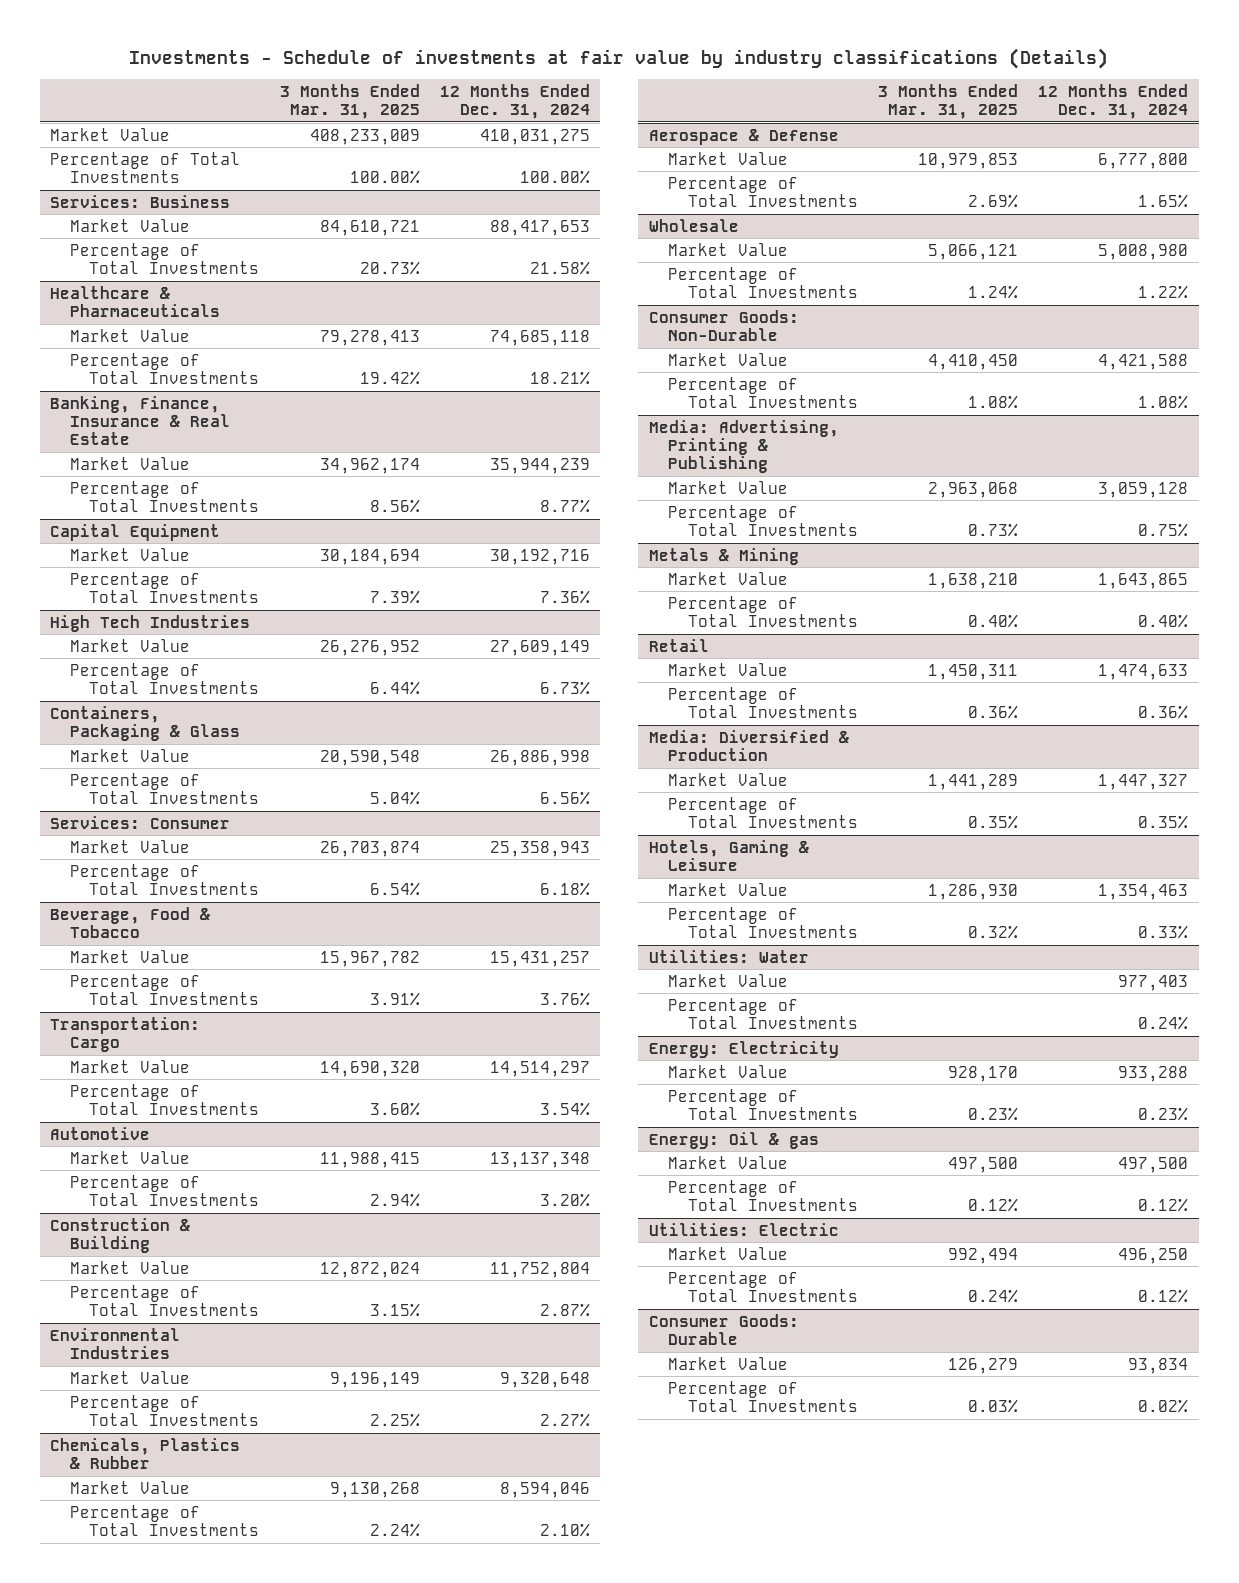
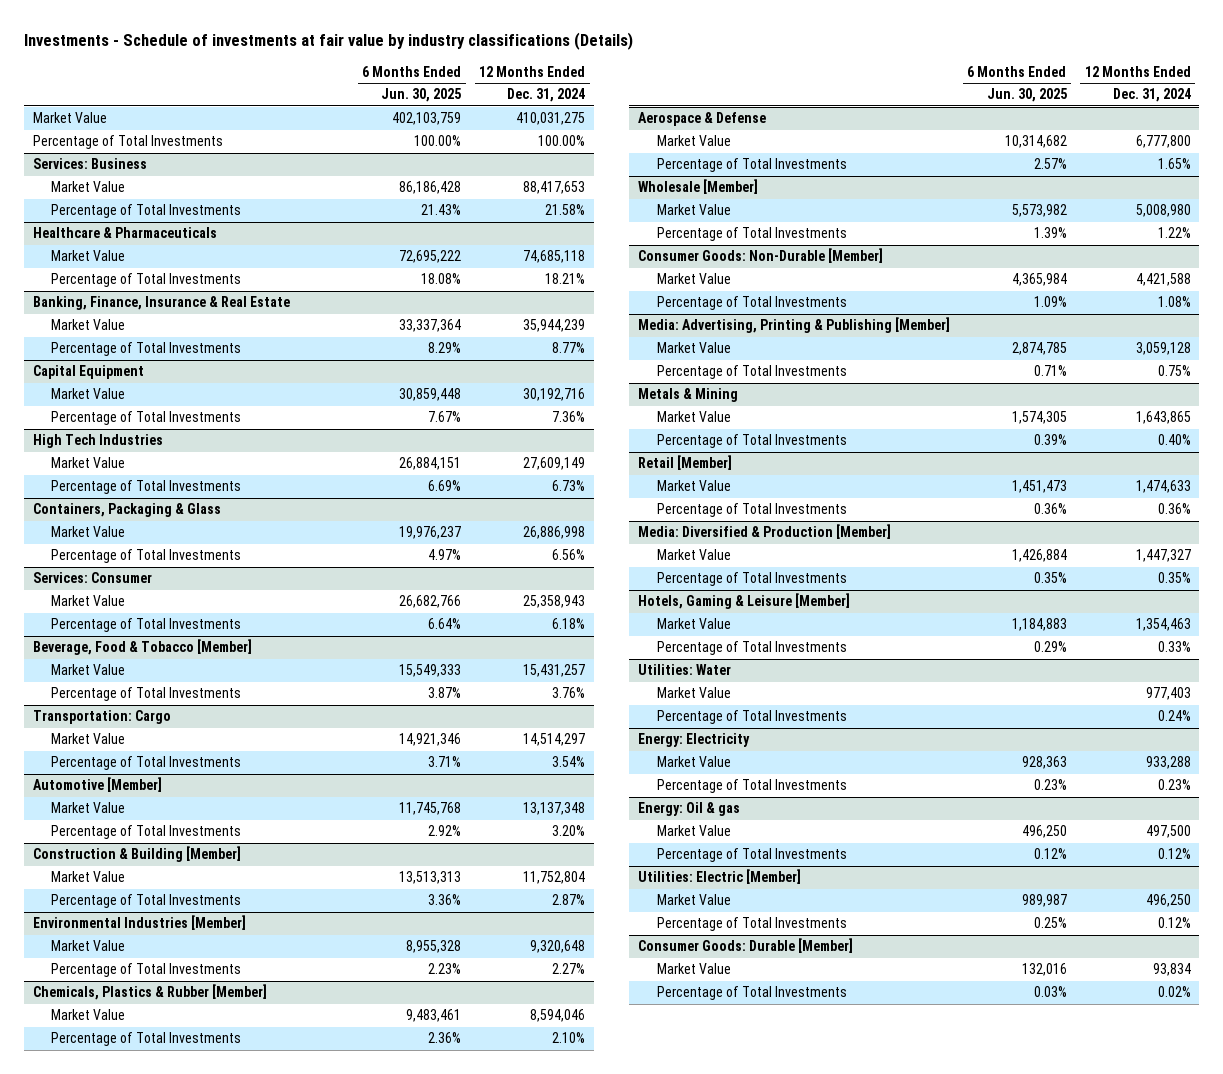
- | 3 Months Ended Mar. 31, 2025 | 12 Months Ended Dec. 31, 2024
+ | 6 Months Ended Jun. 30, 2025 | 12 Months Ended Dec. 31, 2024
- Beverage, Food & Tobacco
+ Beverage, Food & Tobacco [Member]
- Automotive
+ Automotive [Member]
- Construction & Building
+ Construction & Building [Member]
- Environmental Industries
+ Environmental Industries [Member]
- Chemicals, Plastics & Rubber
+ Chemicals, Plastics & Rubber [Member]
- Wholesale
+ Wholesale [Member]
- Consumer Goods: Non-Durable
+ Consumer Goods: Non-Durable [Member]
- Media: Advertising, Printing & Publishing
+ Media: Advertising, Printing & Publishing [Member]
- Retail
+ Retail [Member]
- Media: Diversified & Production
+ Media: Diversified & Production [Member]
- Hotels, Gaming & Leisure
+ Hotels, Gaming & Leisure [Member]
- Utilities: Electric
+ Utilities: Electric [Member]
- Consumer Goods: Durable
+ Consumer Goods: Durable [Member]

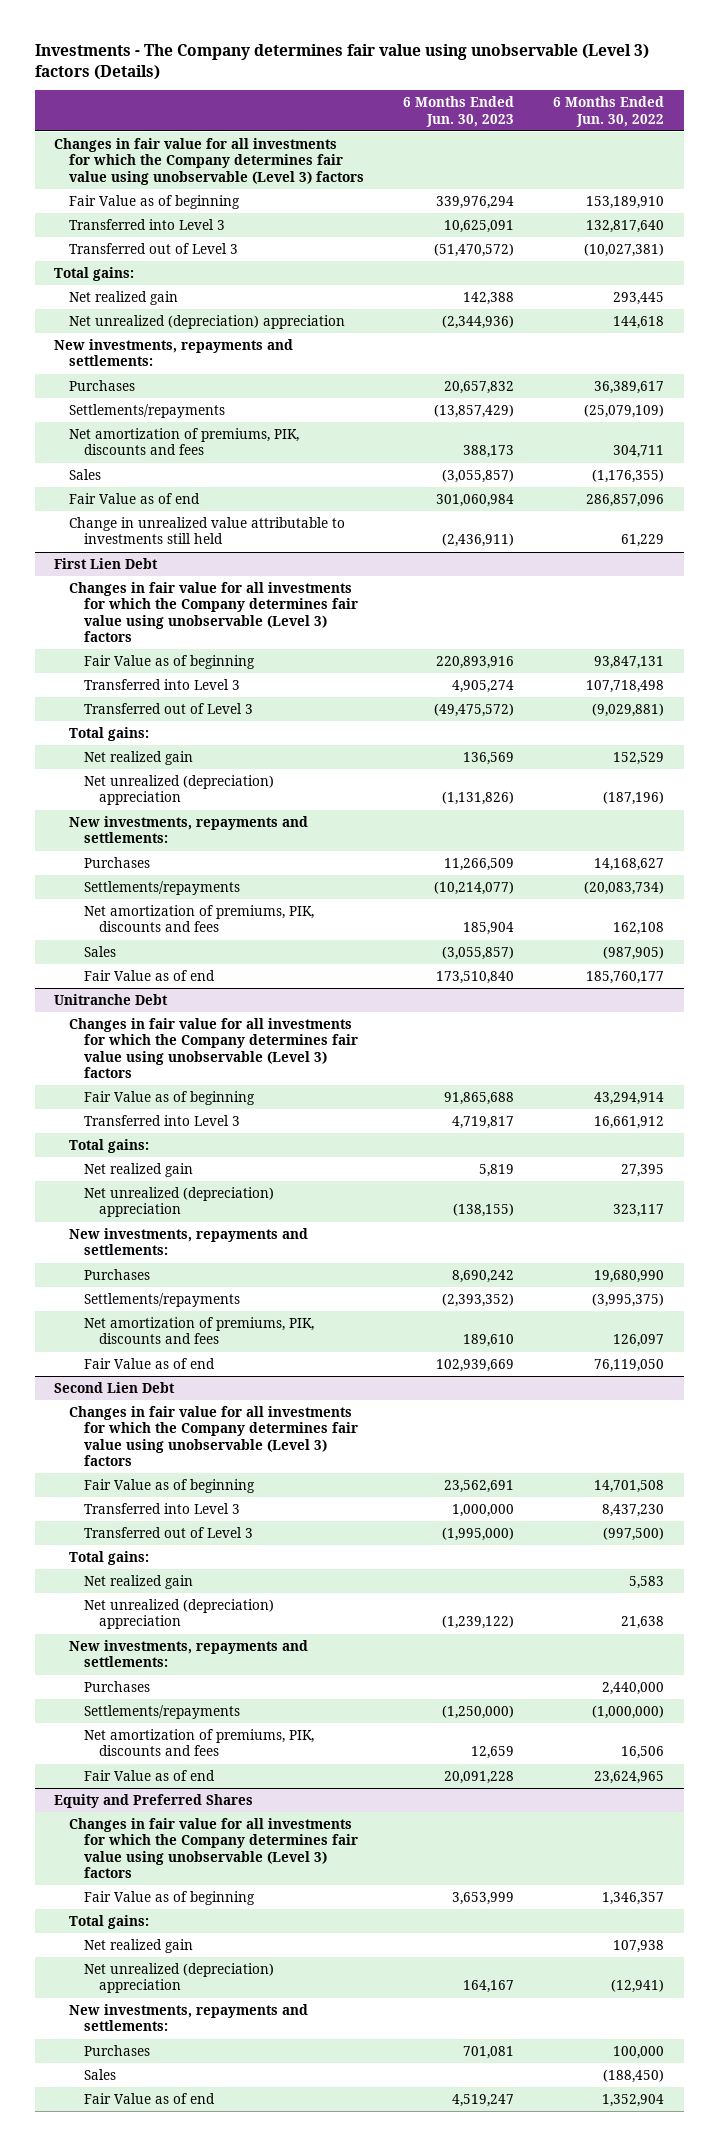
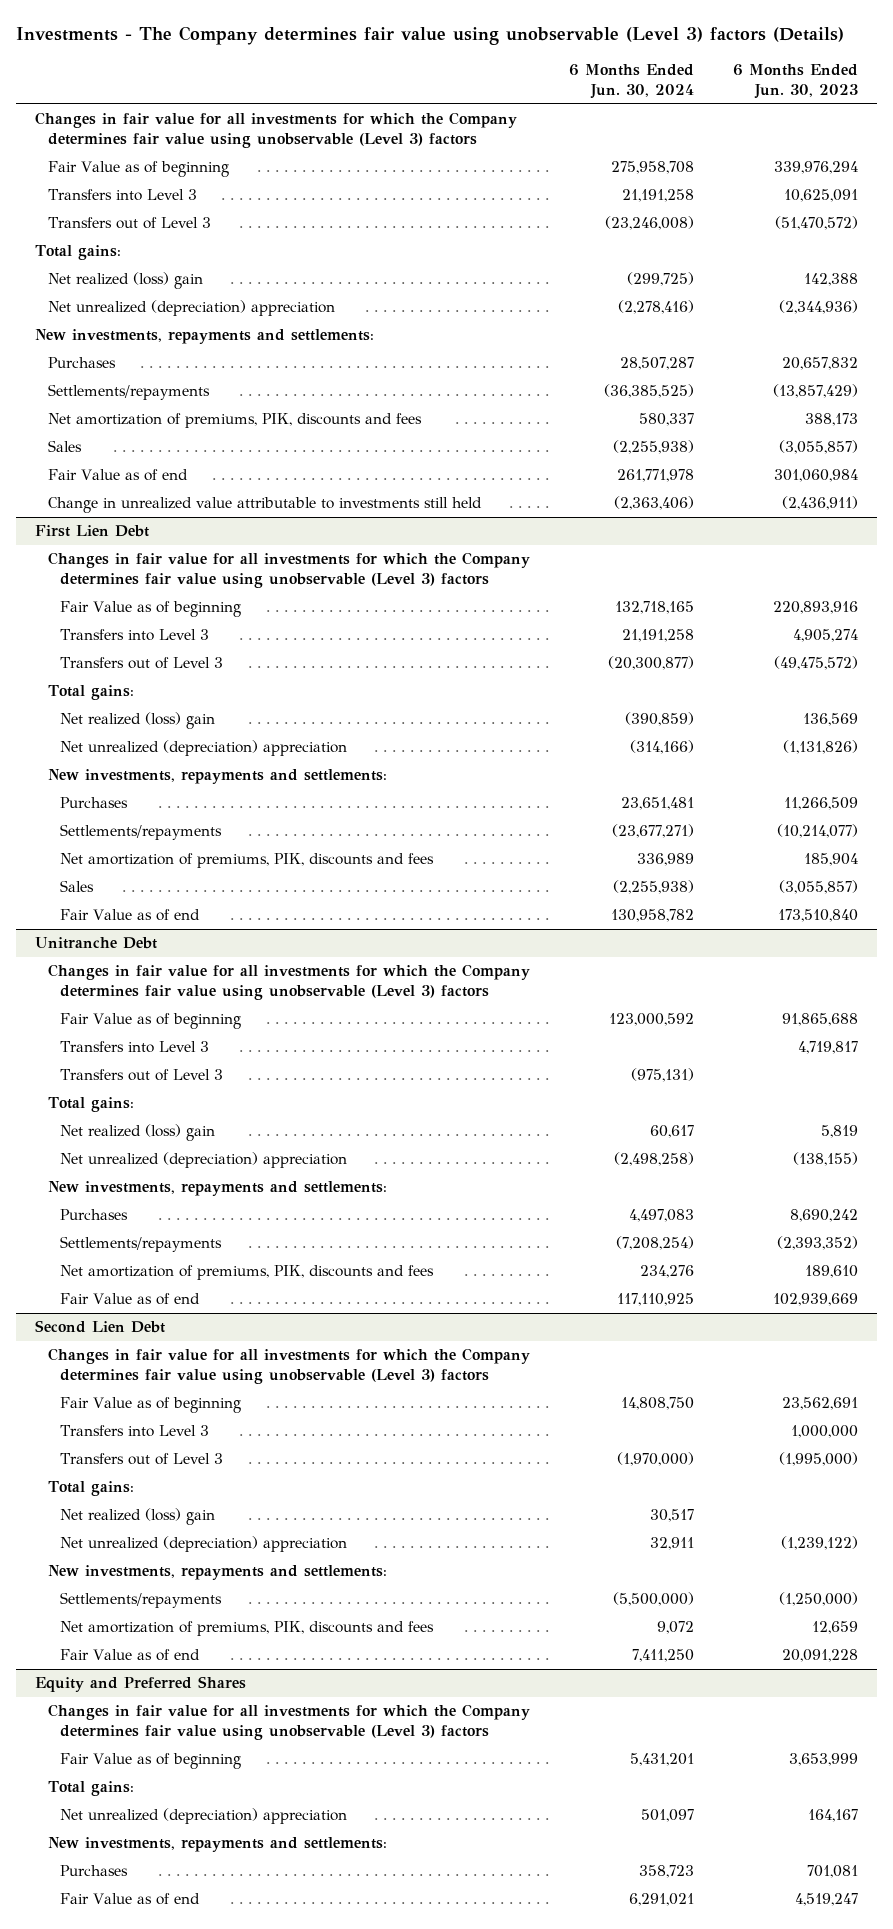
- | 6 Months Ended Jun. 30, 2023 | 6 Months Ended Jun. 30, 2022
+ | 6 Months Ended Jun. 30, 2024 | 6 Months Ended Jun. 30, 2023
- Transferred into Level 3 | 10,625,091 | 132,817,640
- Transferred out of Level 3 | (51,470,572) | (10,027,381)
+ Transfers into Level 3 | 21,191,258 | 10,625,091
+ Transfers out of Level 3 | (23,246,008) | (51,470,572)
- Net realized gain | 142,388 | 293,445
+ Net realized (loss) gain | (299,725) | 142,388
@ First Lien Debt
- Transferred into Level 3 | 4,905,274 | 107,718,498
- Transferred out of Level 3 | (49,475,572) | (9,029,881)
+ Transfers into Level 3 | 21,191,258 | 4,905,274
+ Transfers out of Level 3 | (20,300,877) | (49,475,572)
- Net realized gain | 136,569 | 152,529
+ Net realized (loss) gain | (390,859) | 136,569
@ Unitranche Debt
- Transferred into Level 3 | 4,719,817 | 16,661,912
+ Transfers into Level 3 | | 4,719,817
+ Transfers out of Level 3 | (975,131) |
- Net realized gain | 5,819 | 27,395
+ Net realized (loss) gain | 60,617 | 5,819
@ Second Lien Debt
- Transferred into Level 3 | 1,000,000 | 8,437,230
- Transferred out of Level 3 | (1,995,000) | (997,500)
+ Transfers into Level 3 | | 1,000,000
+ Transfers out of Level 3 | (1,970,000) | (1,995,000)
- Net realized gain | | 5,583
+ Net realized (loss) gain | 30,517 |
- Purchases | | 2,440,000
@ Equity and Preferred Shares
- Net realized gain | | 107,938
- Sales | | (188,450)

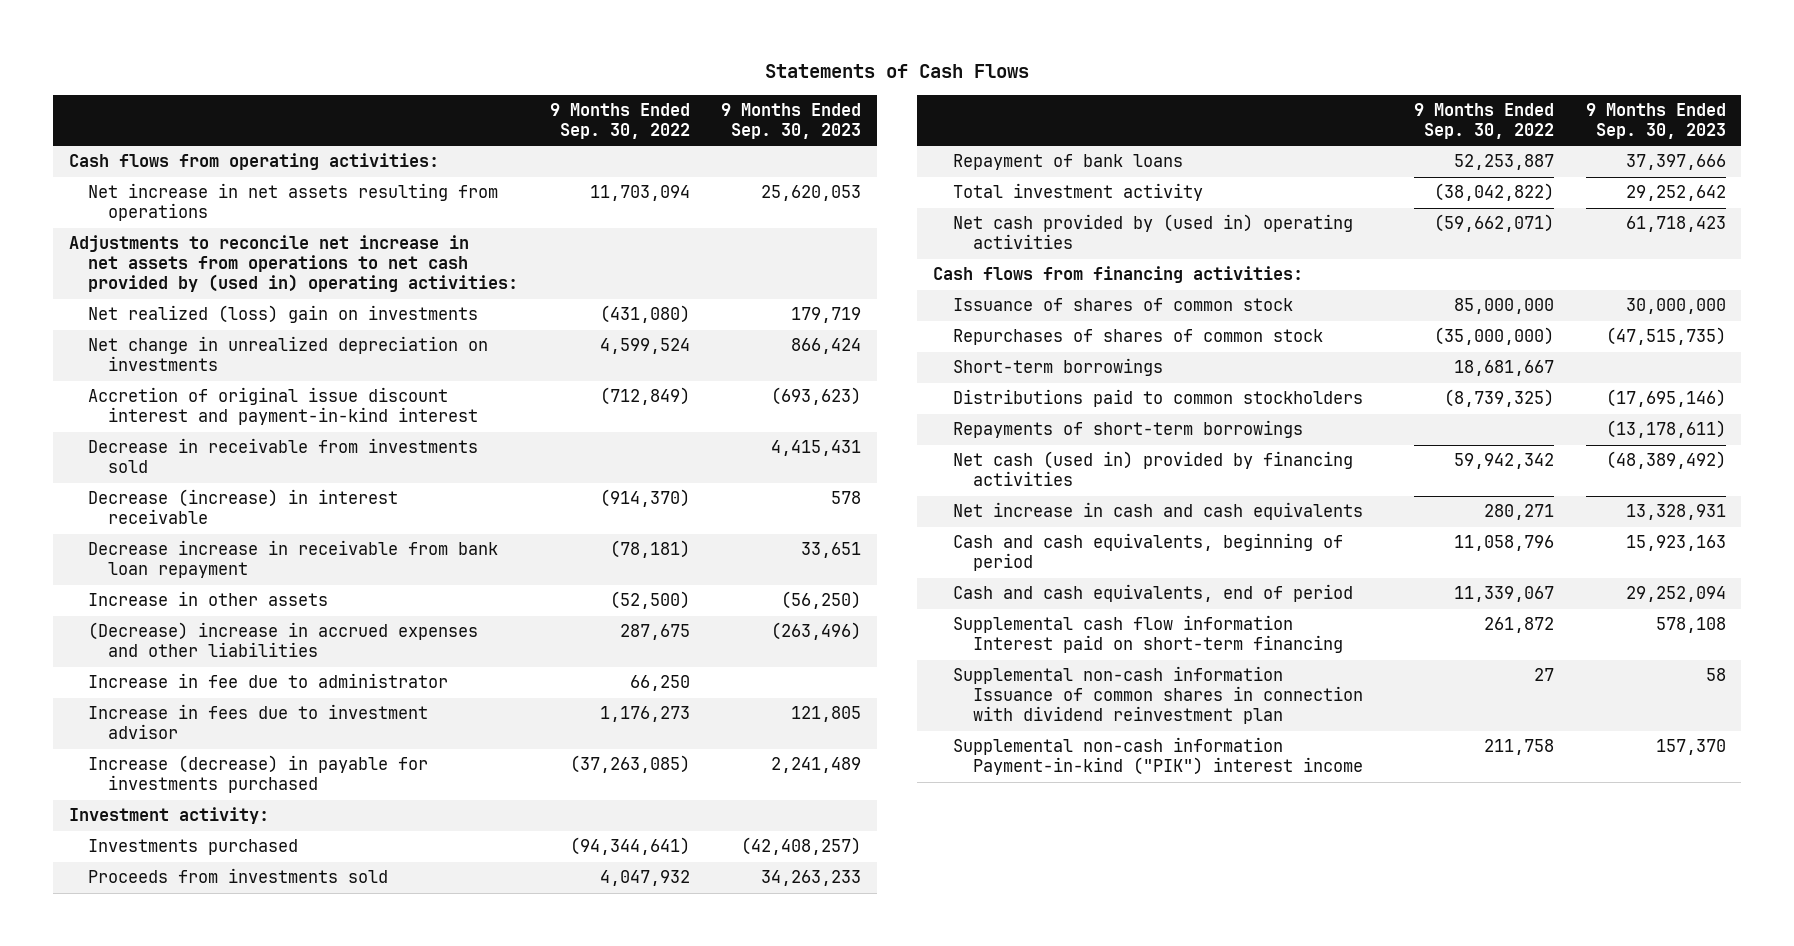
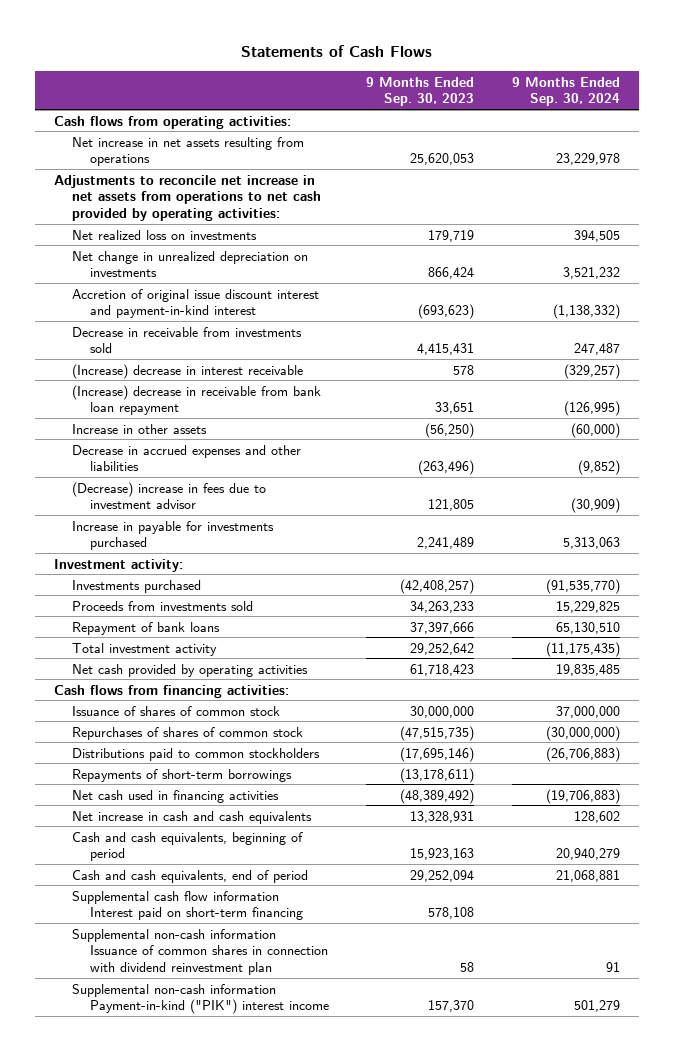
- | 9 Months Ended Sep. 30, 2022 | 9 Months Ended Sep. 30, 2023
+ | 9 Months Ended Sep. 30, 2023 | 9 Months Ended Sep. 30, 2024
- Adjustments to reconcile net increase in net assets from operations to net cash provided by (used in) operating activities:
- Net realized (loss) gain on investments | (431,080) | 179,719
+ Adjustments to reconcile net increase in net assets from operations to net cash provided by operating activities:
+ Net realized loss on investments | 179,719 | 394,505
- Decrease (increase) in interest receivable | (914,370) | 578
- Decrease increase in receivable from bank loan repayment | (78,181) | 33,651
+ (Increase) decrease in interest receivable | 578 | (329,257)
+ (Increase) decrease in receivable from bank loan repayment | 33,651 | (126,995)
- (Decrease) increase in accrued expenses and other liabilities | 287,675 | (263,496)
- Increase in fee due to administrator | 66,250 |
- Increase in fees due to investment advisor | 1,176,273 | 121,805
- Increase (decrease) in payable for investments purchased | (37,263,085) | 2,241,489
+ Decrease in accrued expenses and other liabilities | (263,496) | (9,852)
+ (Decrease) increase in fees due to investment advisor | 121,805 | (30,909)
+ Increase in payable for investments purchased | 2,241,489 | 5,313,063
- Net cash provided by (used in) operating activities | (59,662,071) | 61,718,423
+ Net cash provided by operating activities | 61,718,423 | 19,835,485
- Short-term borrowings | 18,681,667 |
- Net cash (used in) provided by financing activities | 59,942,342 | (48,389,492)
+ Net cash used in financing activities | (48,389,492) | (19,706,883)

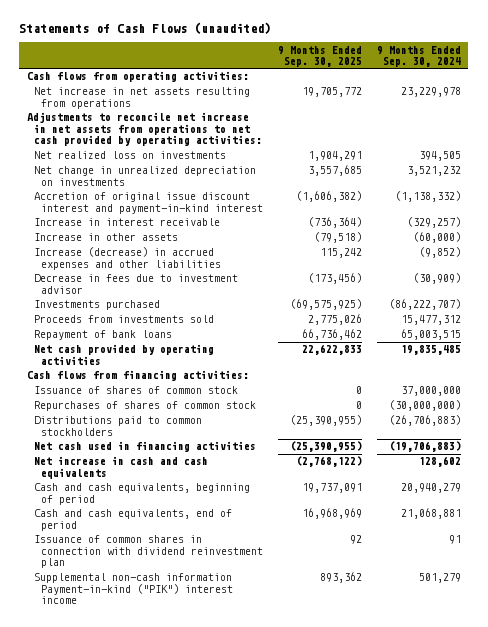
- Statements of Cash Flows
+ Statements of Cash Flows (unaudited)
- | 9 Months Ended Sep. 30, 2023 | 9 Months Ended Sep. 30, 2024
+ | 9 Months Ended Sep. 30, 2025 | 9 Months Ended Sep. 30, 2024
- Decrease in receivable from investments sold | 4,415,431 | 247,487
- (Increase) decrease in interest receivable | 578 | (329,257)
- (Increase) decrease in receivable from bank loan repayment | 33,651 | (126,995)
+ Increase in interest receivable | (736,364) | (329,257)
- Decrease in accrued expenses and other liabilities | (263,496) | (9,852)
- (Decrease) increase in fees due to investment advisor | 121,805 | (30,909)
- Increase in payable for investments purchased | 2,241,489 | 5,313,063
- Investment activity:
- Investments purchased | (42,408,257) | (91,535,770)
- Proceeds from investments sold | 34,263,233 | 15,229,825
- Repayment of bank loans | 37,397,666 | 65,130,510
- Total investment activity | 29,252,642 | (11,175,435)
+ Increase (decrease) in accrued expenses and other liabilities | 115,242 | (9,852)
+ Decrease in fees due to investment advisor | (173,456) | (30,909)
+ Investments purchased | (69,575,925) | (86,222,707)
+ Proceeds from investments sold | 2,775,026 | 15,477,312
+ Repayment of bank loans | 66,736,462 | 65,003,515
- Repayments of short-term borrowings | (13,178,611) |
- Supplemental cash flow information Interest paid on short-term financing | 578,108 |
- Supplemental non-cash information Issuance of common shares in connection with dividend reinvestment plan | 58 | 91
+ Issuance of common shares in connection with dividend reinvestment plan | 92 | 91

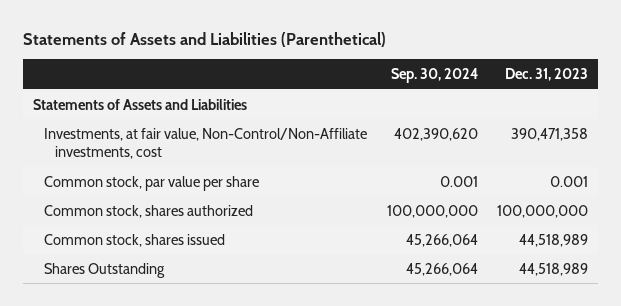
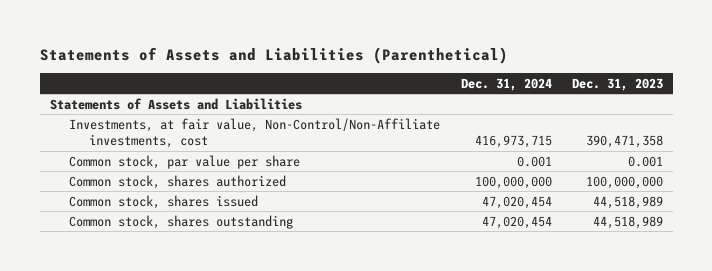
- | Sep. 30, 2024 | Dec. 31, 2023
+ | Dec. 31, 2024 | Dec. 31, 2023
- Shares Outstanding | 45,266,064 | 44,518,989
+ Common stock, shares outstanding | 47,020,454 | 44,518,989

